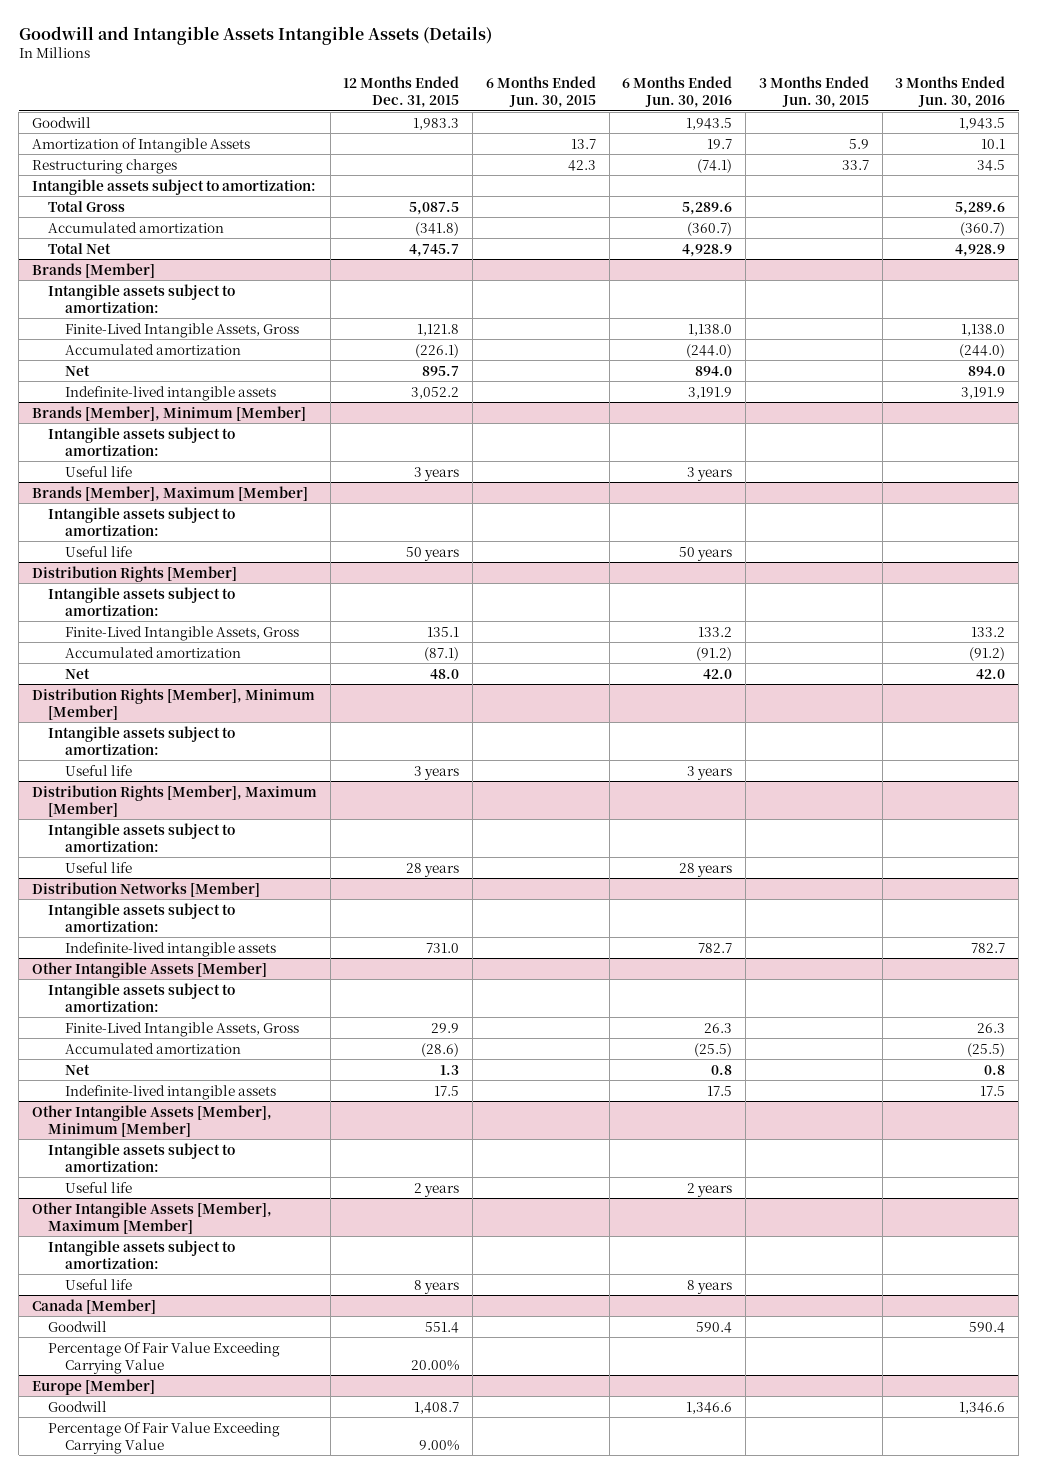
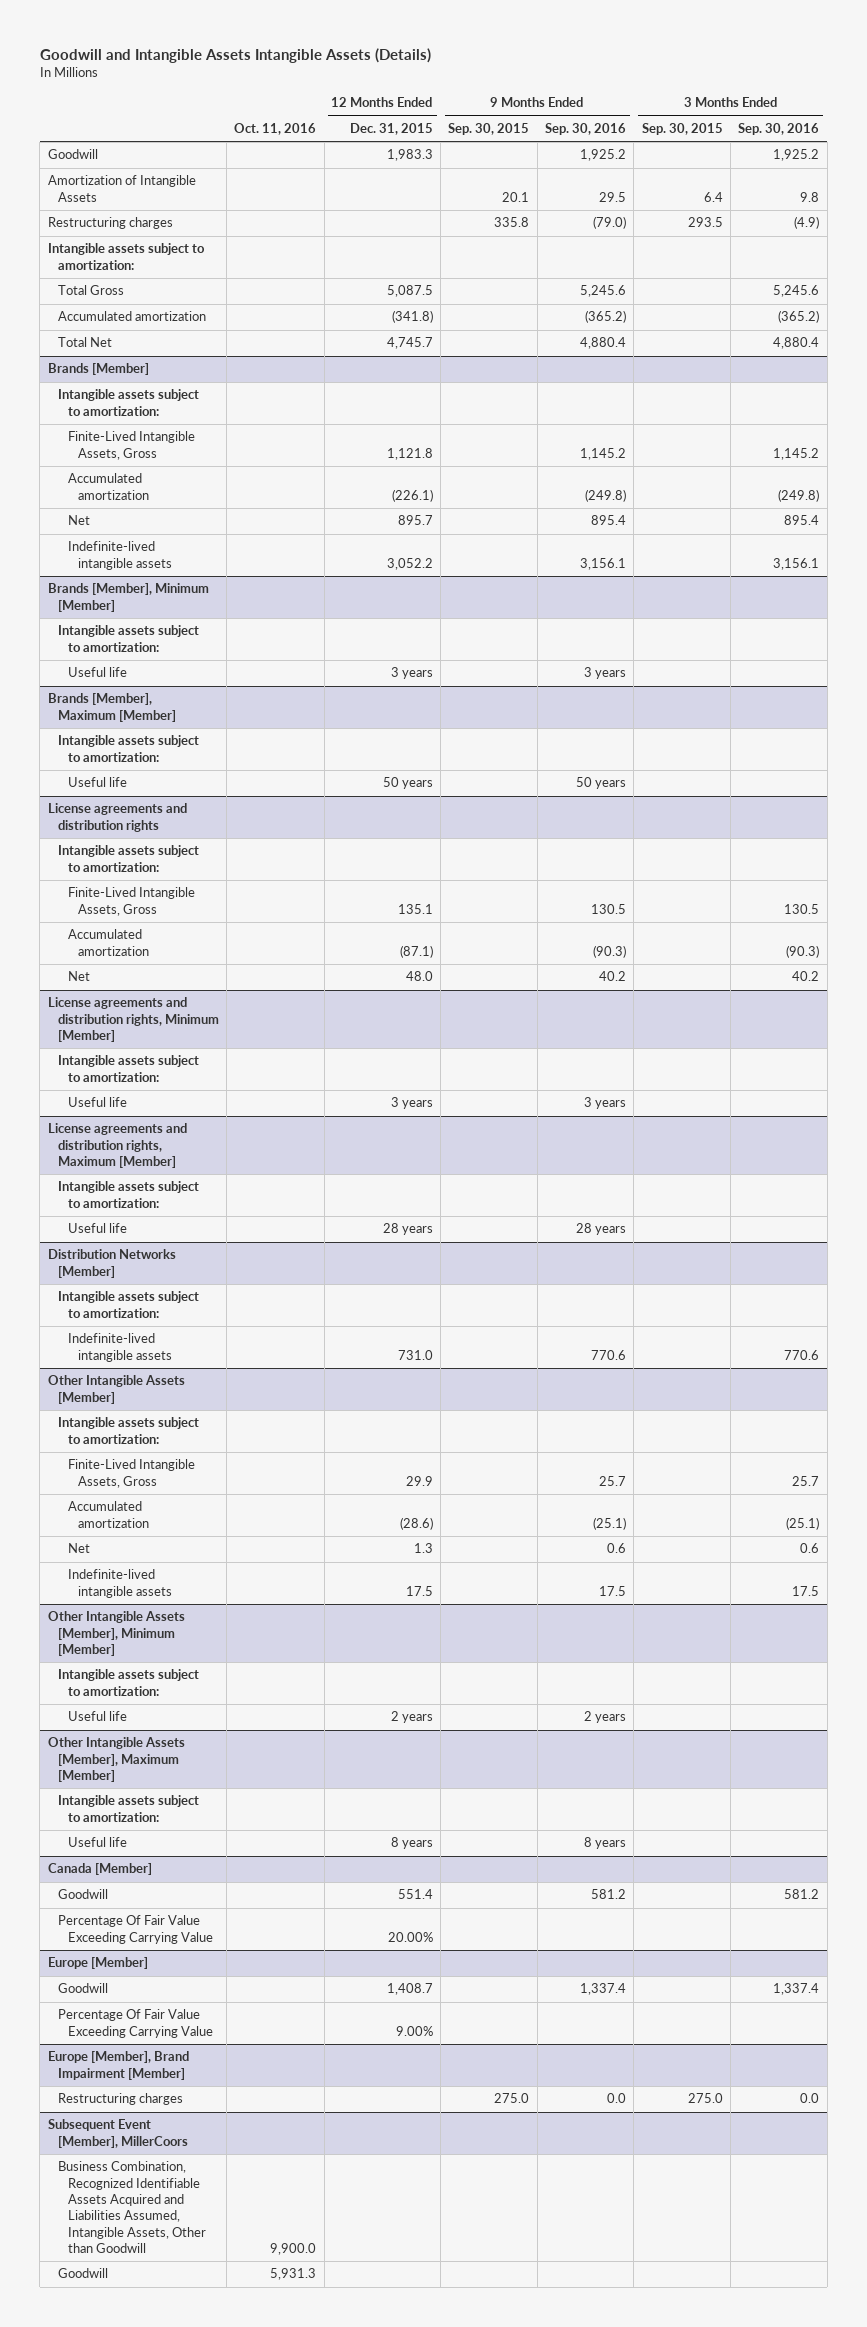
- | 12 Months Ended Dec. 31, 2015 | 6 Months Ended Jun. 30, 2015 | 6 Months Ended Jun. 30, 2016 | 3 Months Ended Jun. 30, 2015 | 3 Months Ended Jun. 30, 2016
+ | Oct. 11, 2016 | 12 Months Ended Dec. 31, 2015 | 9 Months Ended Sep. 30, 2015 | 9 Months Ended Sep. 30, 2016 | 3 Months Ended Sep. 30, 2015 | 3 Months Ended Sep. 30, 2016
- Distribution Rights [Member]
+ License agreements and distribution rights
- Distribution Rights [Member], Minimum [Member]
+ License agreements and distribution rights, Minimum [Member]
- Distribution Rights [Member], Maximum [Member]
+ License agreements and distribution rights, Maximum [Member]
+ Europe [Member], Brand Impairment [Member]
+ Restructuring charges | | | 275.0 | 0.0 | 275.0 | 0.0
+ Subsequent Event [Member], MillerCoors
+ Business Combination, Recognized Identifiable Assets Acquired and Liabilities Assumed, Intangible Assets, Other than Goodwill | 9,900.0 | | | | |
+ Goodwill | 5,931.3 | | | | |

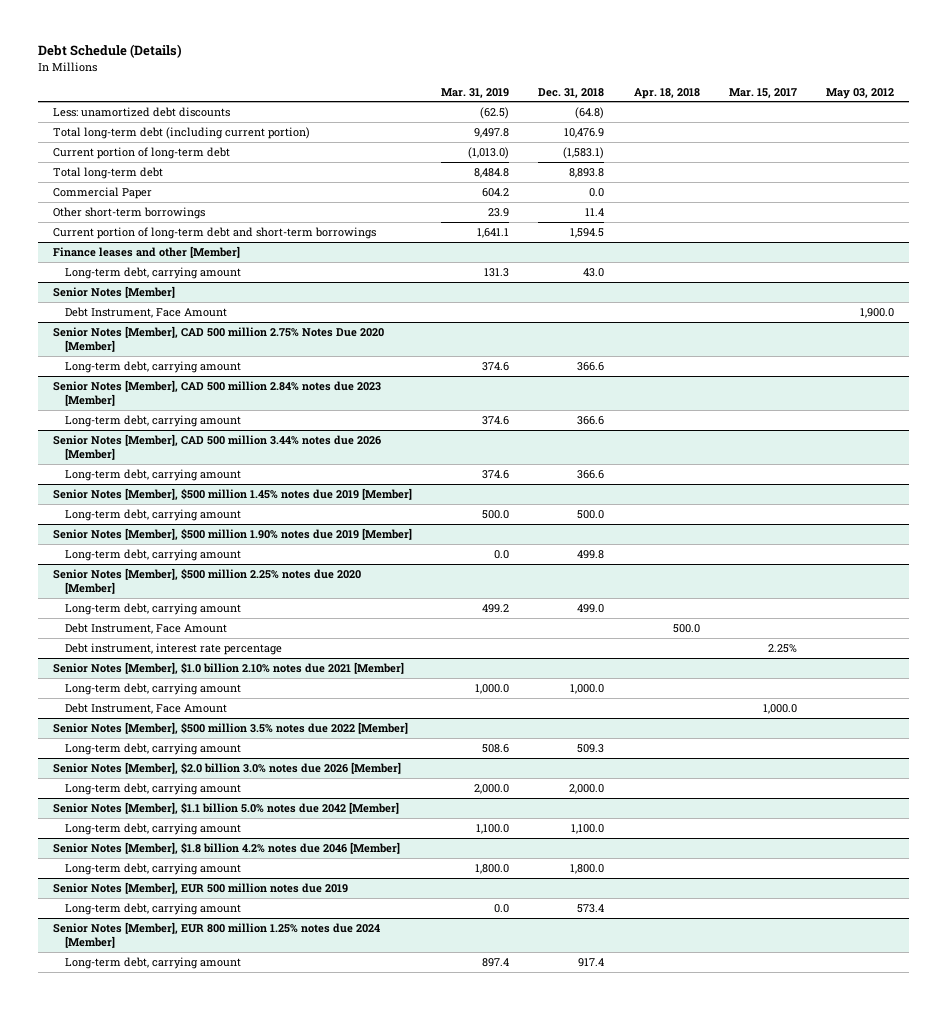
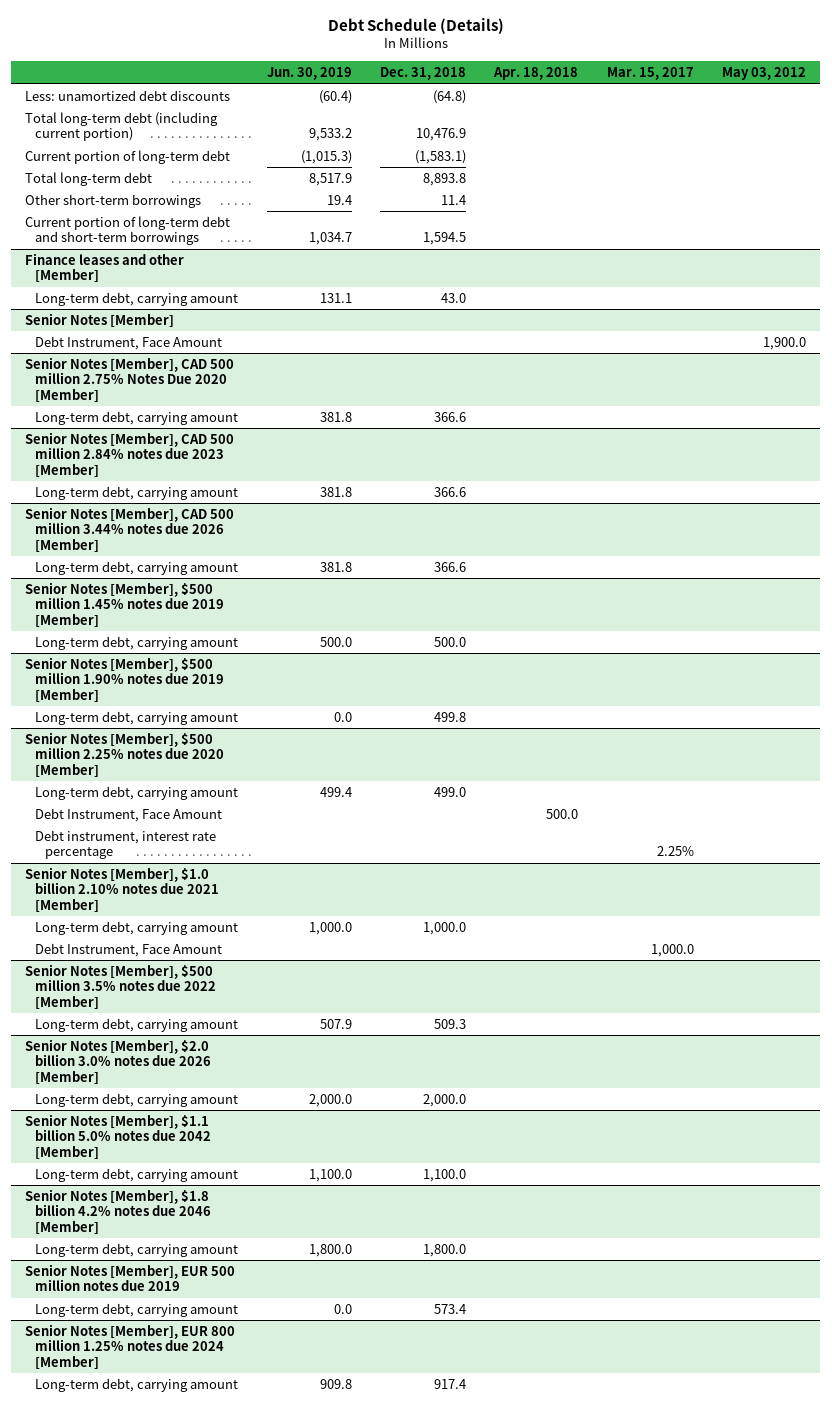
- | Mar. 31, 2019 | Dec. 31, 2018 | Apr. 18, 2018 | Mar. 15, 2017 | May 03, 2012
+ | Jun. 30, 2019 | Dec. 31, 2018 | Apr. 18, 2018 | Mar. 15, 2017 | May 03, 2012
- Commercial Paper | 604.2 | 0.0 | | |

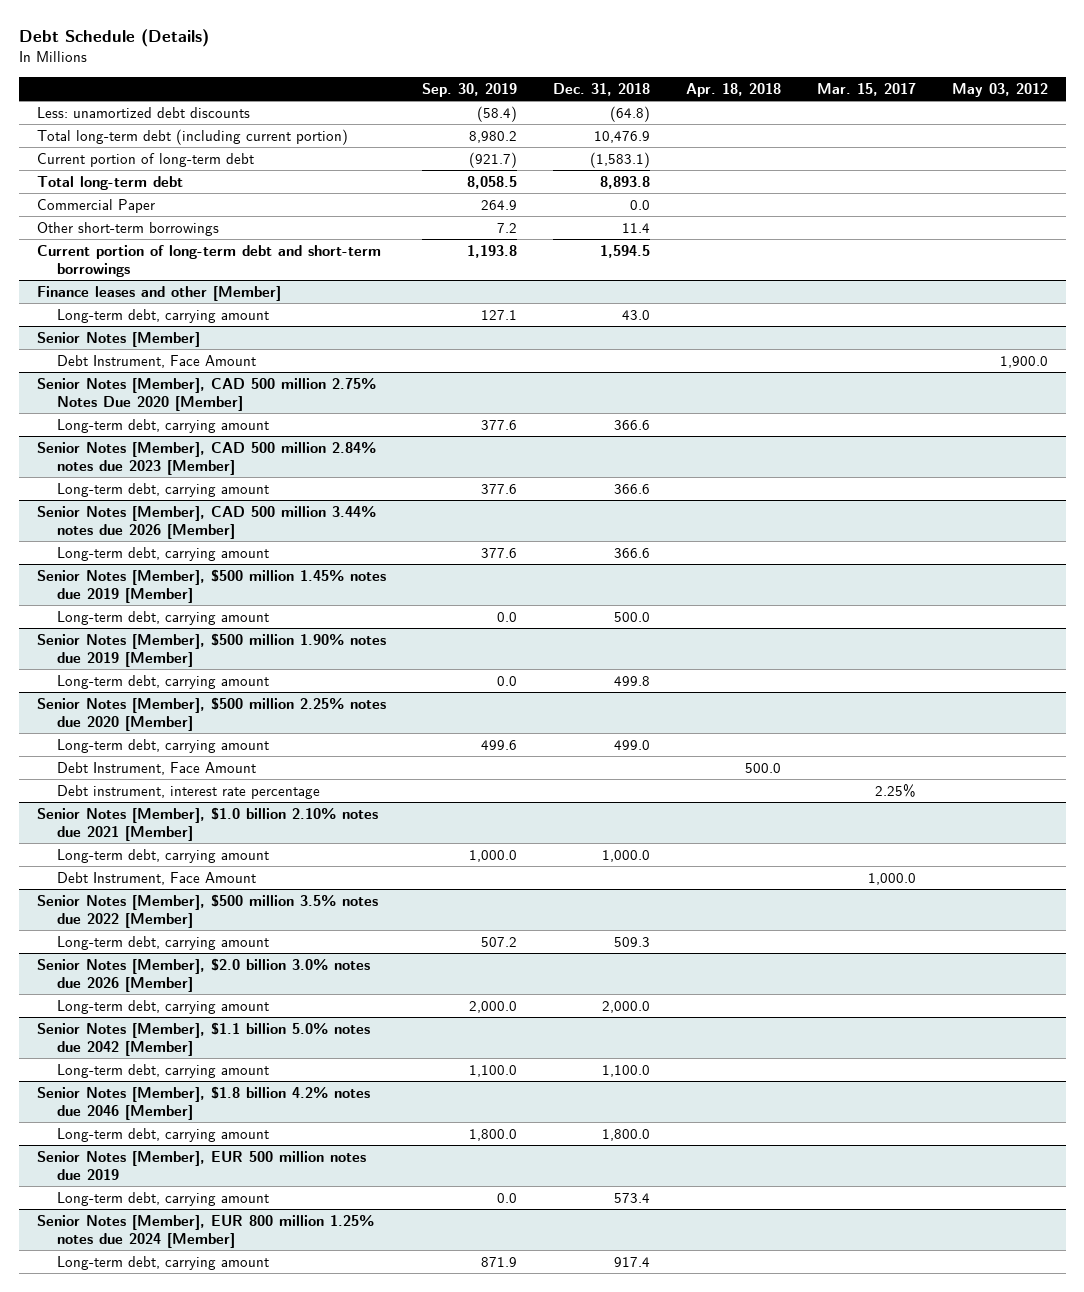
- | Jun. 30, 2019 | Dec. 31, 2018 | Apr. 18, 2018 | Mar. 15, 2017 | May 03, 2012
+ | Sep. 30, 2019 | Dec. 31, 2018 | Apr. 18, 2018 | Mar. 15, 2017 | May 03, 2012
+ Commercial Paper | 264.9 | 0.0 | | |

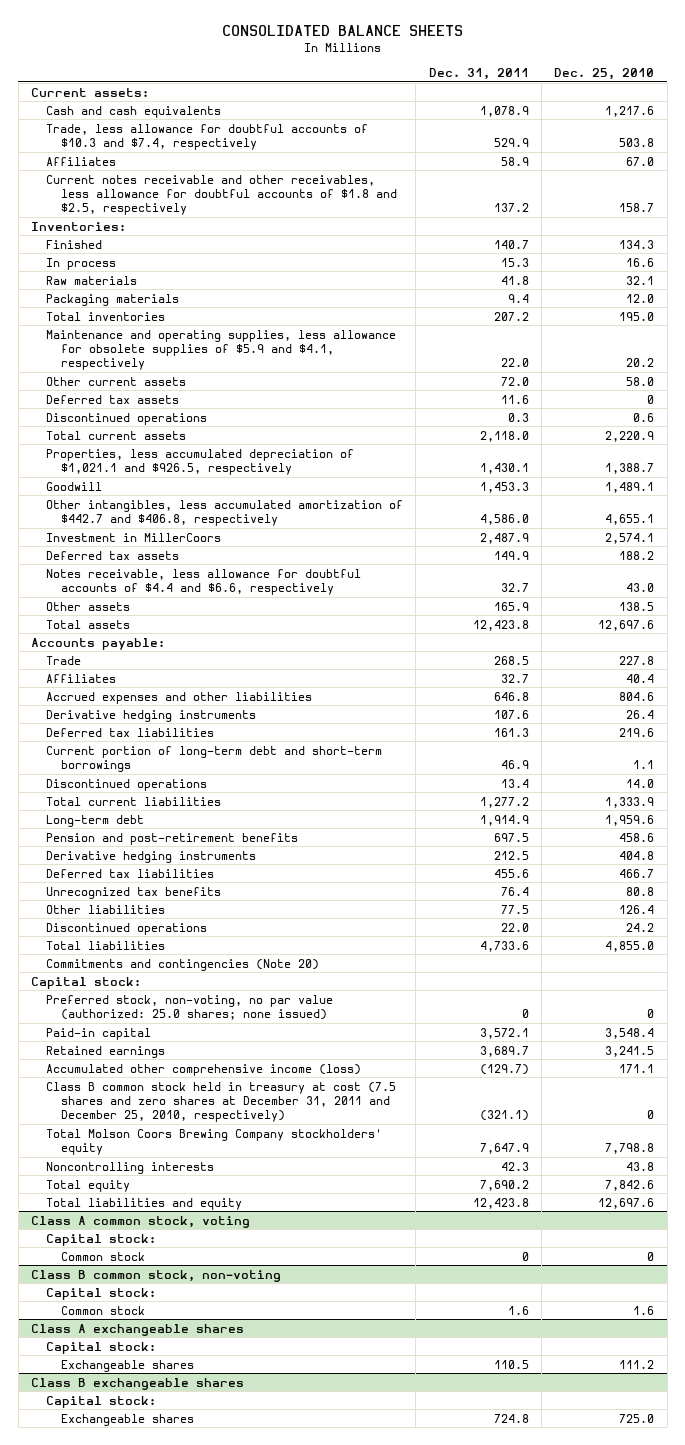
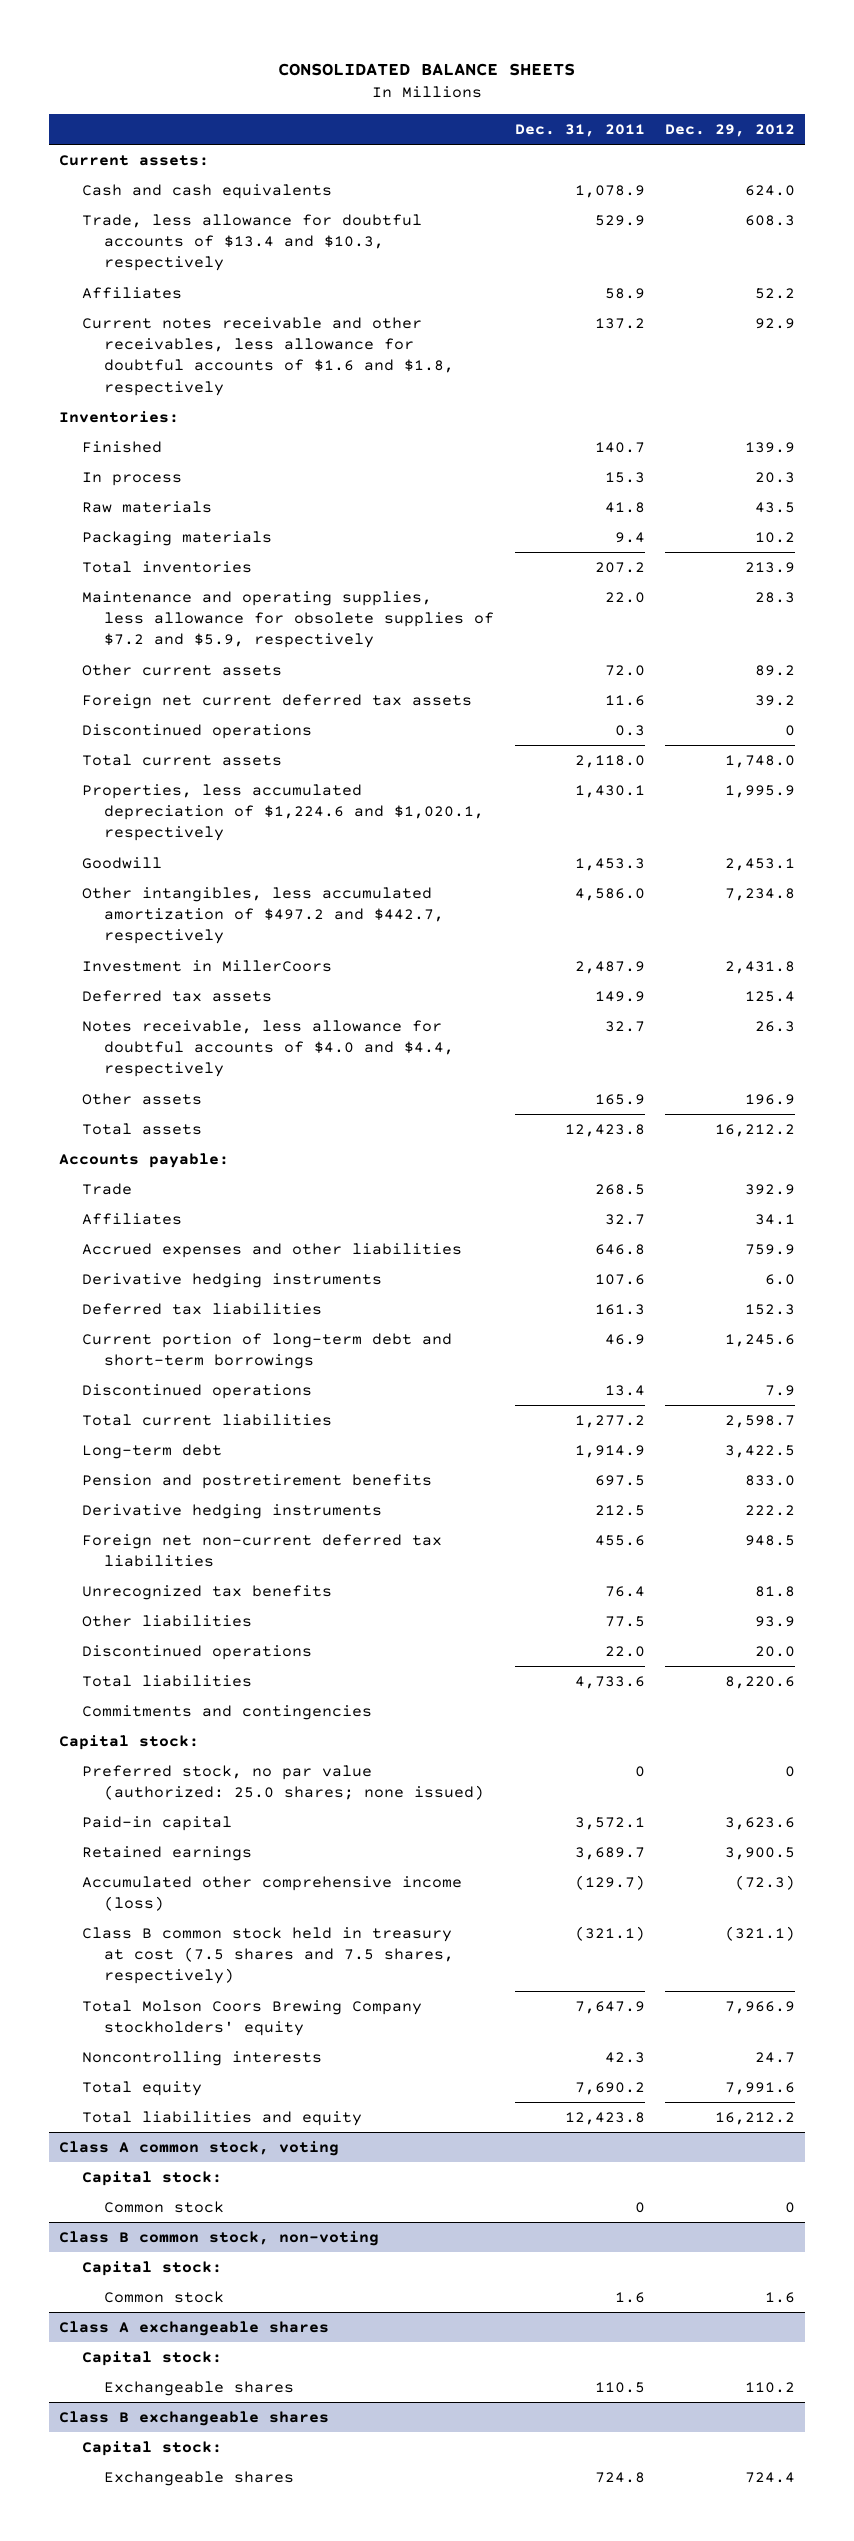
- | Dec. 31, 2011 | Dec. 25, 2010
+ | Dec. 31, 2011 | Dec. 29, 2012
- Trade, less allowance for doubtful accounts of $10.3 and $7.4, respectively | 529.9 | 503.8
+ Trade, less allowance for doubtful accounts of $13.4 and $10.3, respectively | 529.9 | 608.3
- Current notes receivable and other receivables, less allowance for doubtful accounts of $1.8 and $2.5, respectively | 137.2 | 158.7
+ Current notes receivable and other receivables, less allowance for doubtful accounts of $1.6 and $1.8, respectively | 137.2 | 92.9
- Maintenance and operating supplies, less allowance for obsolete supplies of $5.9 and $4.1, respectively | 22.0 | 20.2
+ Maintenance and operating supplies, less allowance for obsolete supplies of $7.2 and $5.9, respectively | 22.0 | 28.3
- Deferred tax assets | 11.6 | 0
+ Foreign net current deferred tax assets | 11.6 | 39.2
- Properties, less accumulated depreciation of $1,021.1 and $926.5, respectively | 1,430.1 | 1,388.7
+ Properties, less accumulated depreciation of $1,224.6 and $1,020.1, respectively | 1,430.1 | 1,995.9
- Other intangibles, less accumulated amortization of $442.7 and $406.8, respectively | 4,586.0 | 4,655.1
+ Other intangibles, less accumulated amortization of $497.2 and $442.7, respectively | 4,586.0 | 7,234.8
- Notes receivable, less allowance for doubtful accounts of $4.4 and $6.6, respectively | 32.7 | 43.0
+ Notes receivable, less allowance for doubtful accounts of $4.0 and $4.4, respectively | 32.7 | 26.3
- Pension and post-retirement benefits | 697.5 | 458.6
+ Pension and postretirement benefits | 697.5 | 833.0
- Deferred tax liabilities | 455.6 | 466.7
+ Foreign net non-current deferred tax liabilities | 455.6 | 948.5
- Commitments and contingencies (Note 20)
+ Commitments and contingencies
- Preferred stock, non-voting, no par value (authorized: 25.0 shares; none issued) | 0 | 0
+ Preferred stock, no par value (authorized: 25.0 shares; none issued) | 0 | 0
- Class B common stock held in treasury at cost (7.5 shares and zero shares at December 31, 2011 and December 25, 2010, respectively) | (321.1) | 0
+ Class B common stock held in treasury at cost (7.5 shares and 7.5 shares, respectively) | (321.1) | (321.1)

